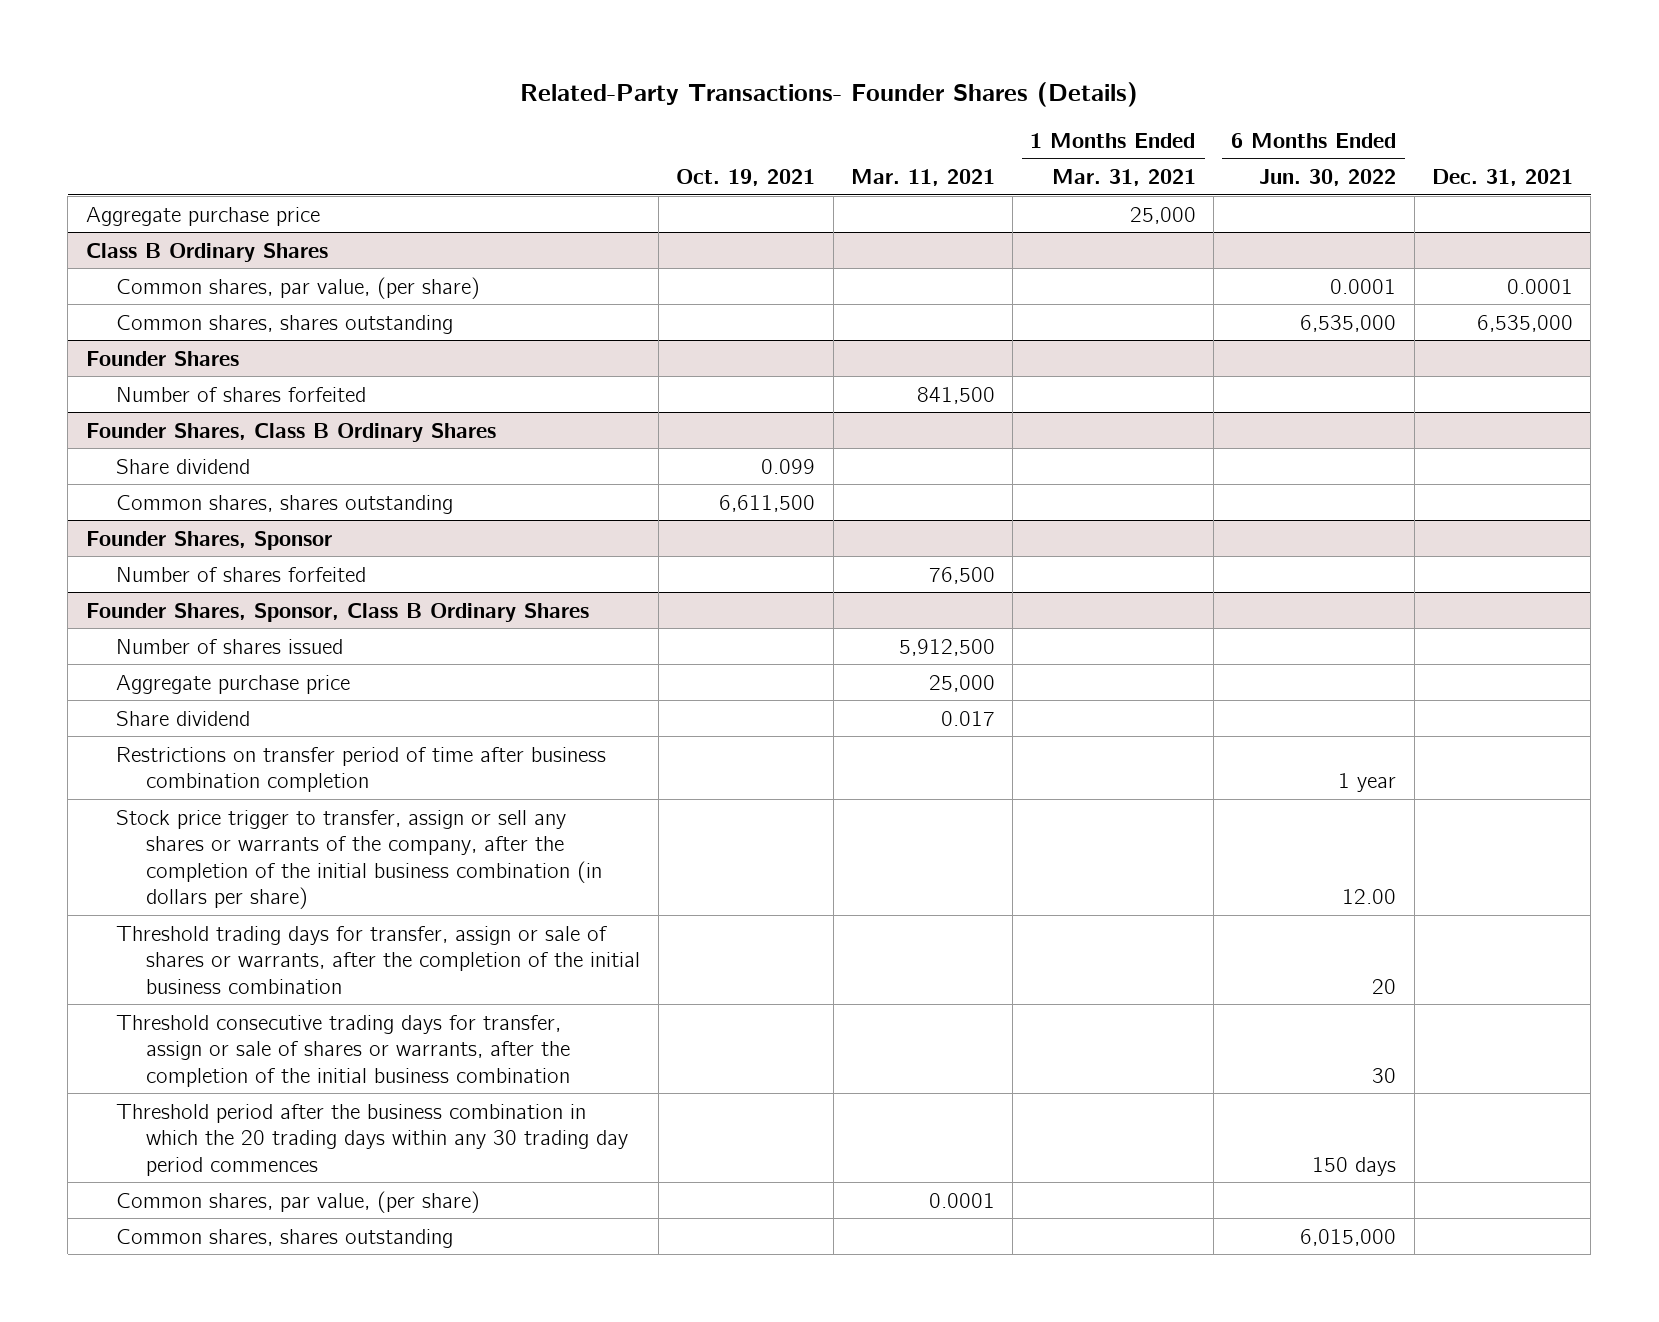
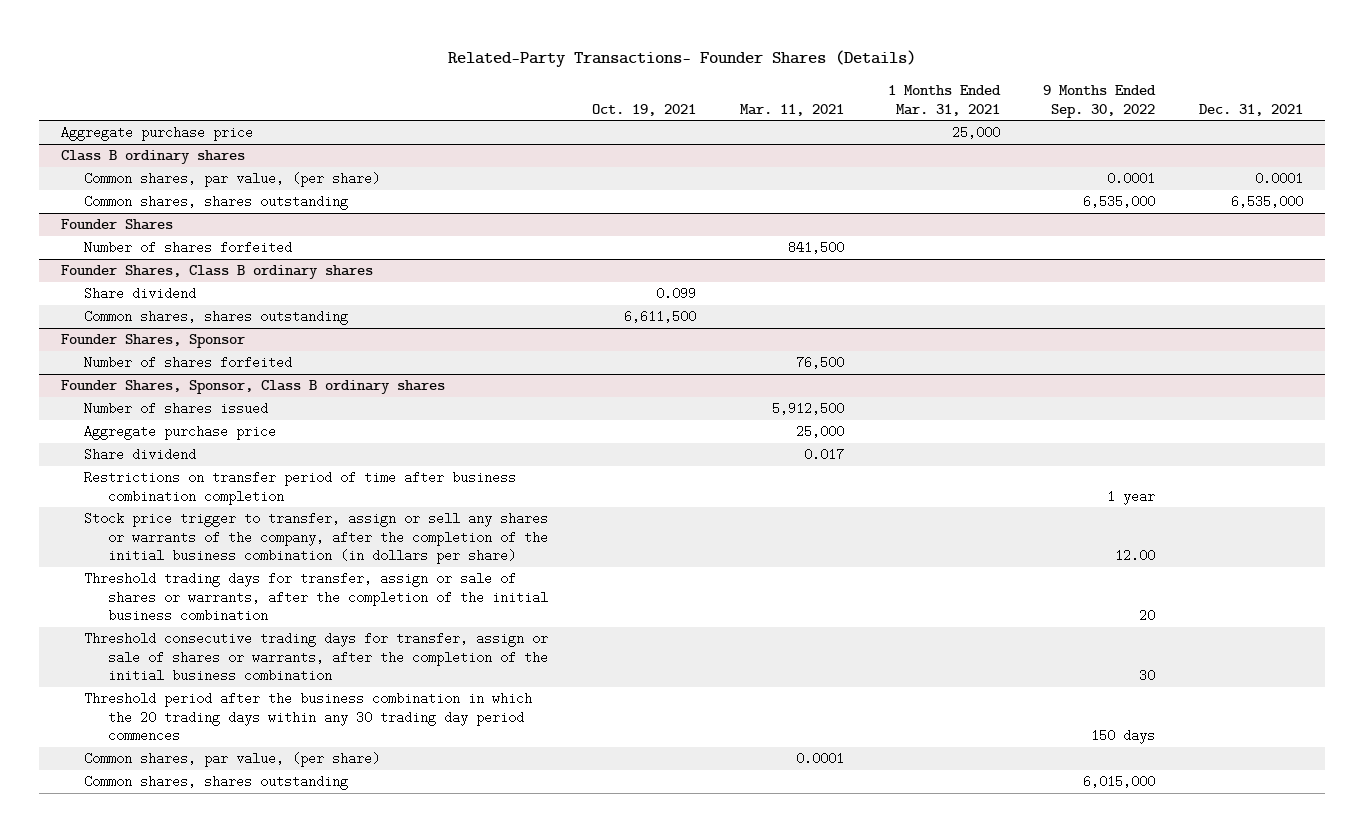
- | Oct. 19, 2021 | Mar. 11, 2021 | 1 Months Ended Mar. 31, 2021 | 6 Months Ended Jun. 30, 2022 | Dec. 31, 2021
+ | Oct. 19, 2021 | Mar. 11, 2021 | 1 Months Ended Mar. 31, 2021 | 9 Months Ended Sep. 30, 2022 | Dec. 31, 2021
- Class B Ordinary Shares
+ Class B ordinary shares
- Founder Shares, Class B Ordinary Shares
+ Founder Shares, Class B ordinary shares
- Founder Shares, Sponsor, Class B Ordinary Shares
+ Founder Shares, Sponsor, Class B ordinary shares

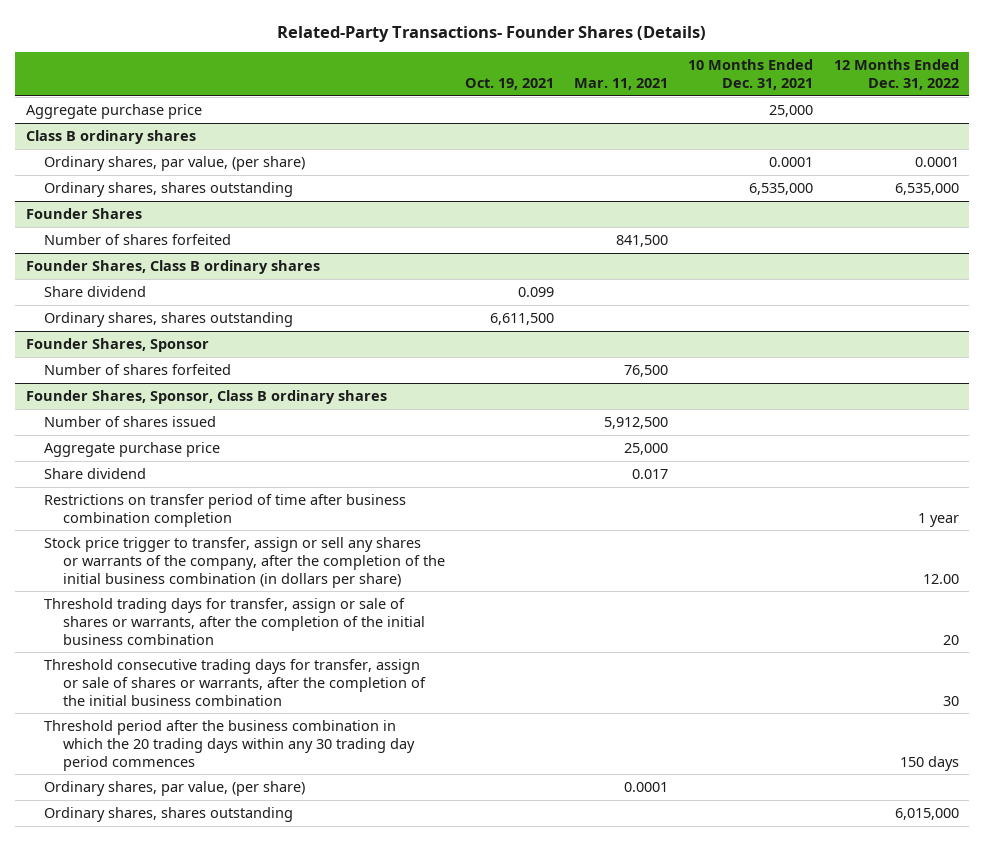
- | Oct. 19, 2021 | Mar. 11, 2021 | 1 Months Ended Mar. 31, 2021 | 9 Months Ended Sep. 30, 2022 | Dec. 31, 2021
+ | Oct. 19, 2021 | Mar. 11, 2021 | 10 Months Ended Dec. 31, 2021 | 12 Months Ended Dec. 31, 2022
@ Class B ordinary shares
- Common shares, par value, (per share) | | | | 0.0001 | 0.0001
- Common shares, shares outstanding | | | | 6,535,000 | 6,535,000
+ Ordinary shares, par value, (per share) | | | 0.0001 | 0.0001
+ Ordinary shares, shares outstanding | | | 6,535,000 | 6,535,000
@ Founder Shares, Class B ordinary shares
- Common shares, shares outstanding | 6,611,500 | | | |
+ Ordinary shares, shares outstanding | 6,611,500 | | |
@ Founder Shares, Sponsor, Class B ordinary shares
- Common shares, par value, (per share) | | 0.0001 | | |
- Common shares, shares outstanding | | | | 6,015,000 |
+ Ordinary shares, par value, (per share) | | 0.0001 | |
+ Ordinary shares, shares outstanding | | | | 6,015,000

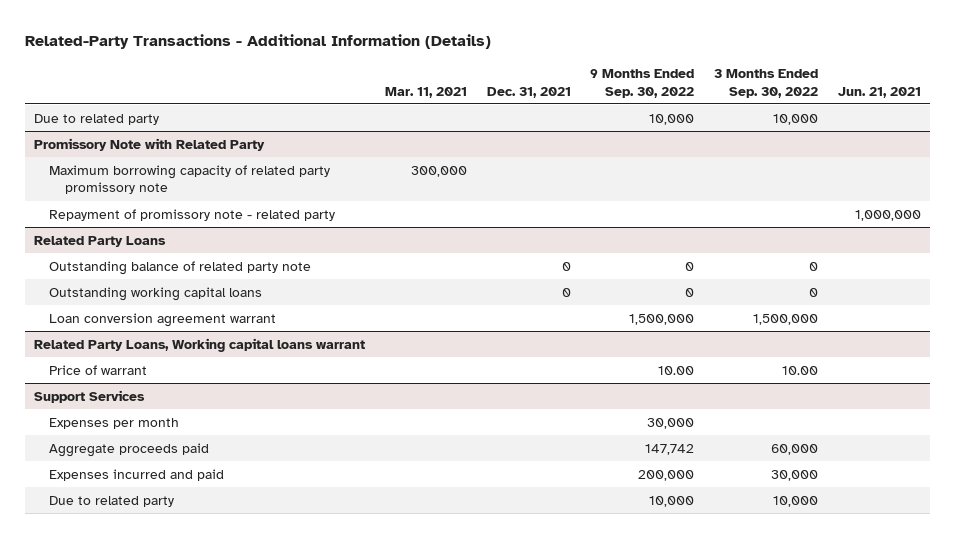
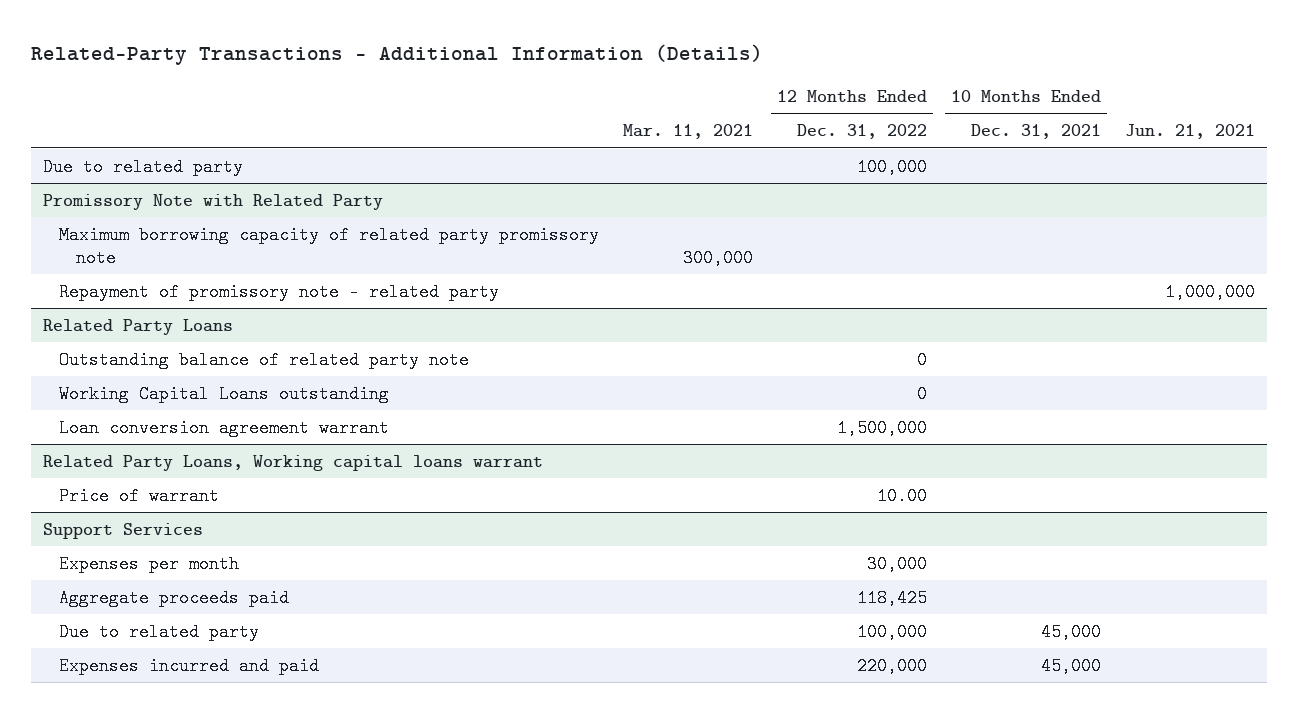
- | Mar. 11, 2021 | Dec. 31, 2021 | 9 Months Ended Sep. 30, 2022 | 3 Months Ended Sep. 30, 2022 | Jun. 21, 2021
+ | Mar. 11, 2021 | 12 Months Ended Dec. 31, 2022 | 10 Months Ended Dec. 31, 2021 | Jun. 21, 2021
@ Related Party Loans
- Outstanding working capital loans | | 0 | 0 | 0 |
+ Working Capital Loans outstanding | | 0 | |
@ Support Services
moved down: Expenses incurred and paid | | 220,000 | 45,000 |

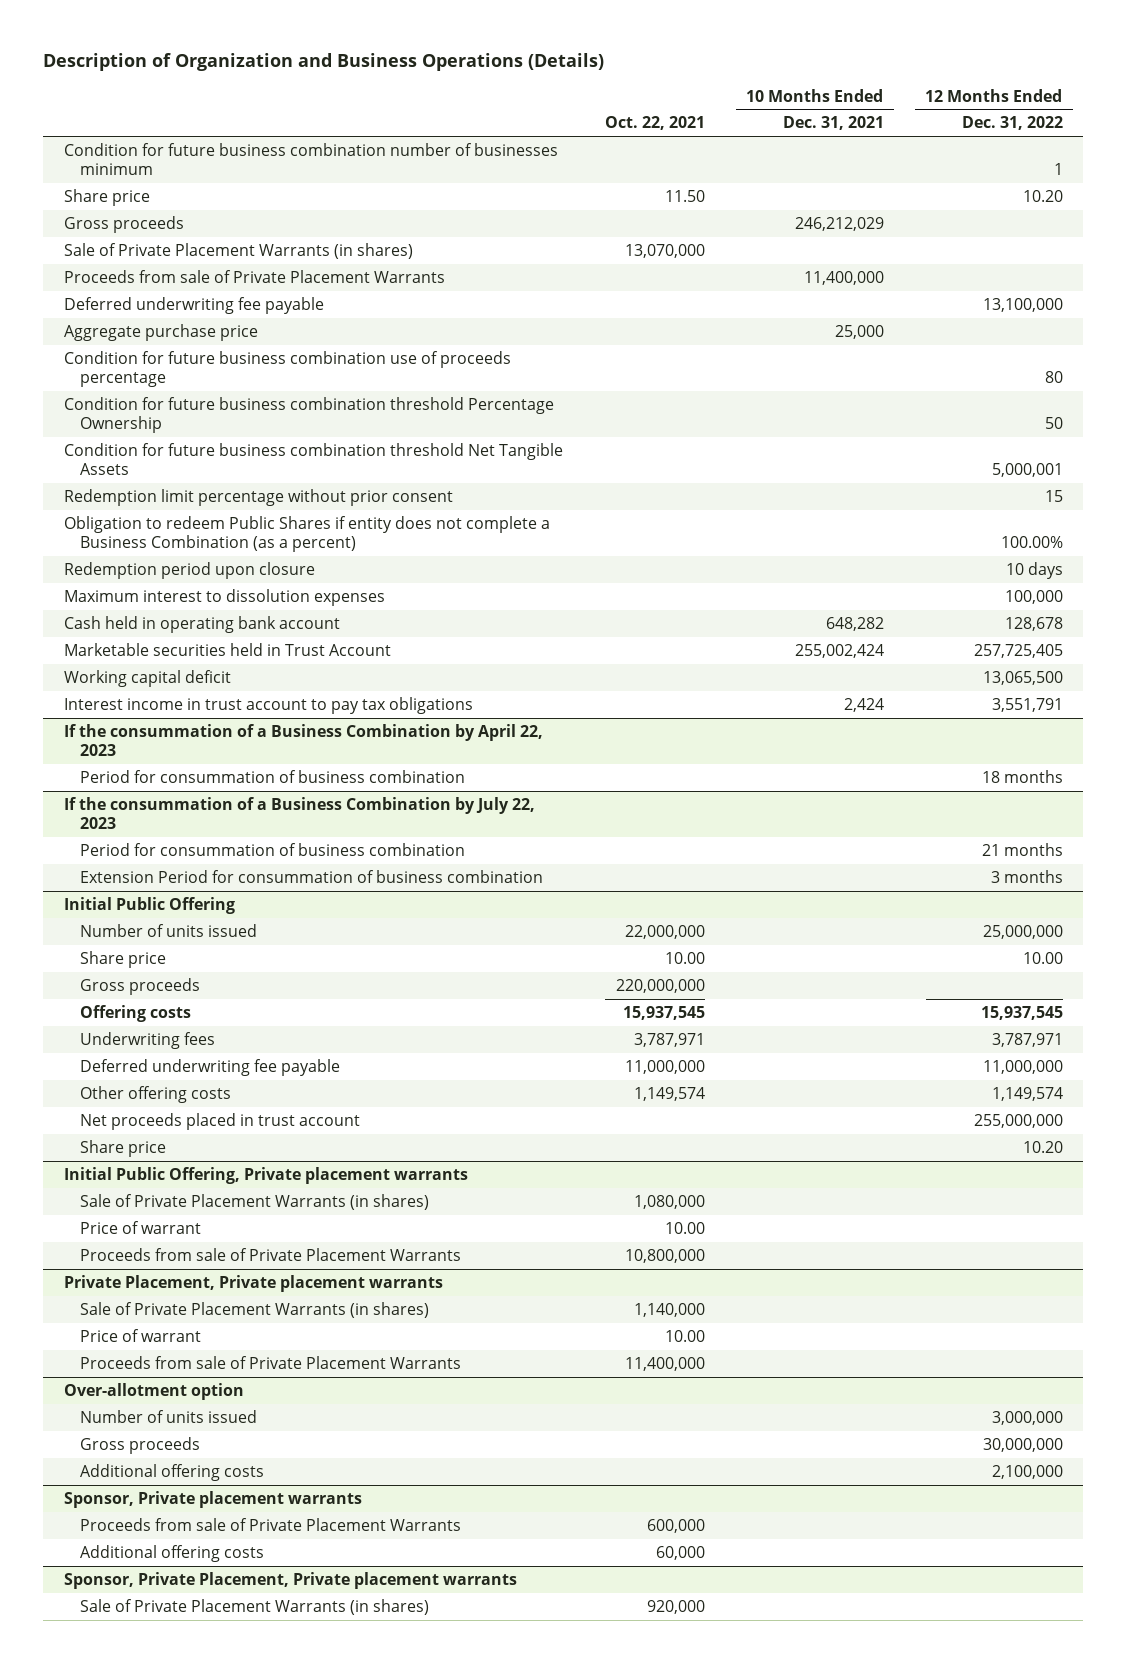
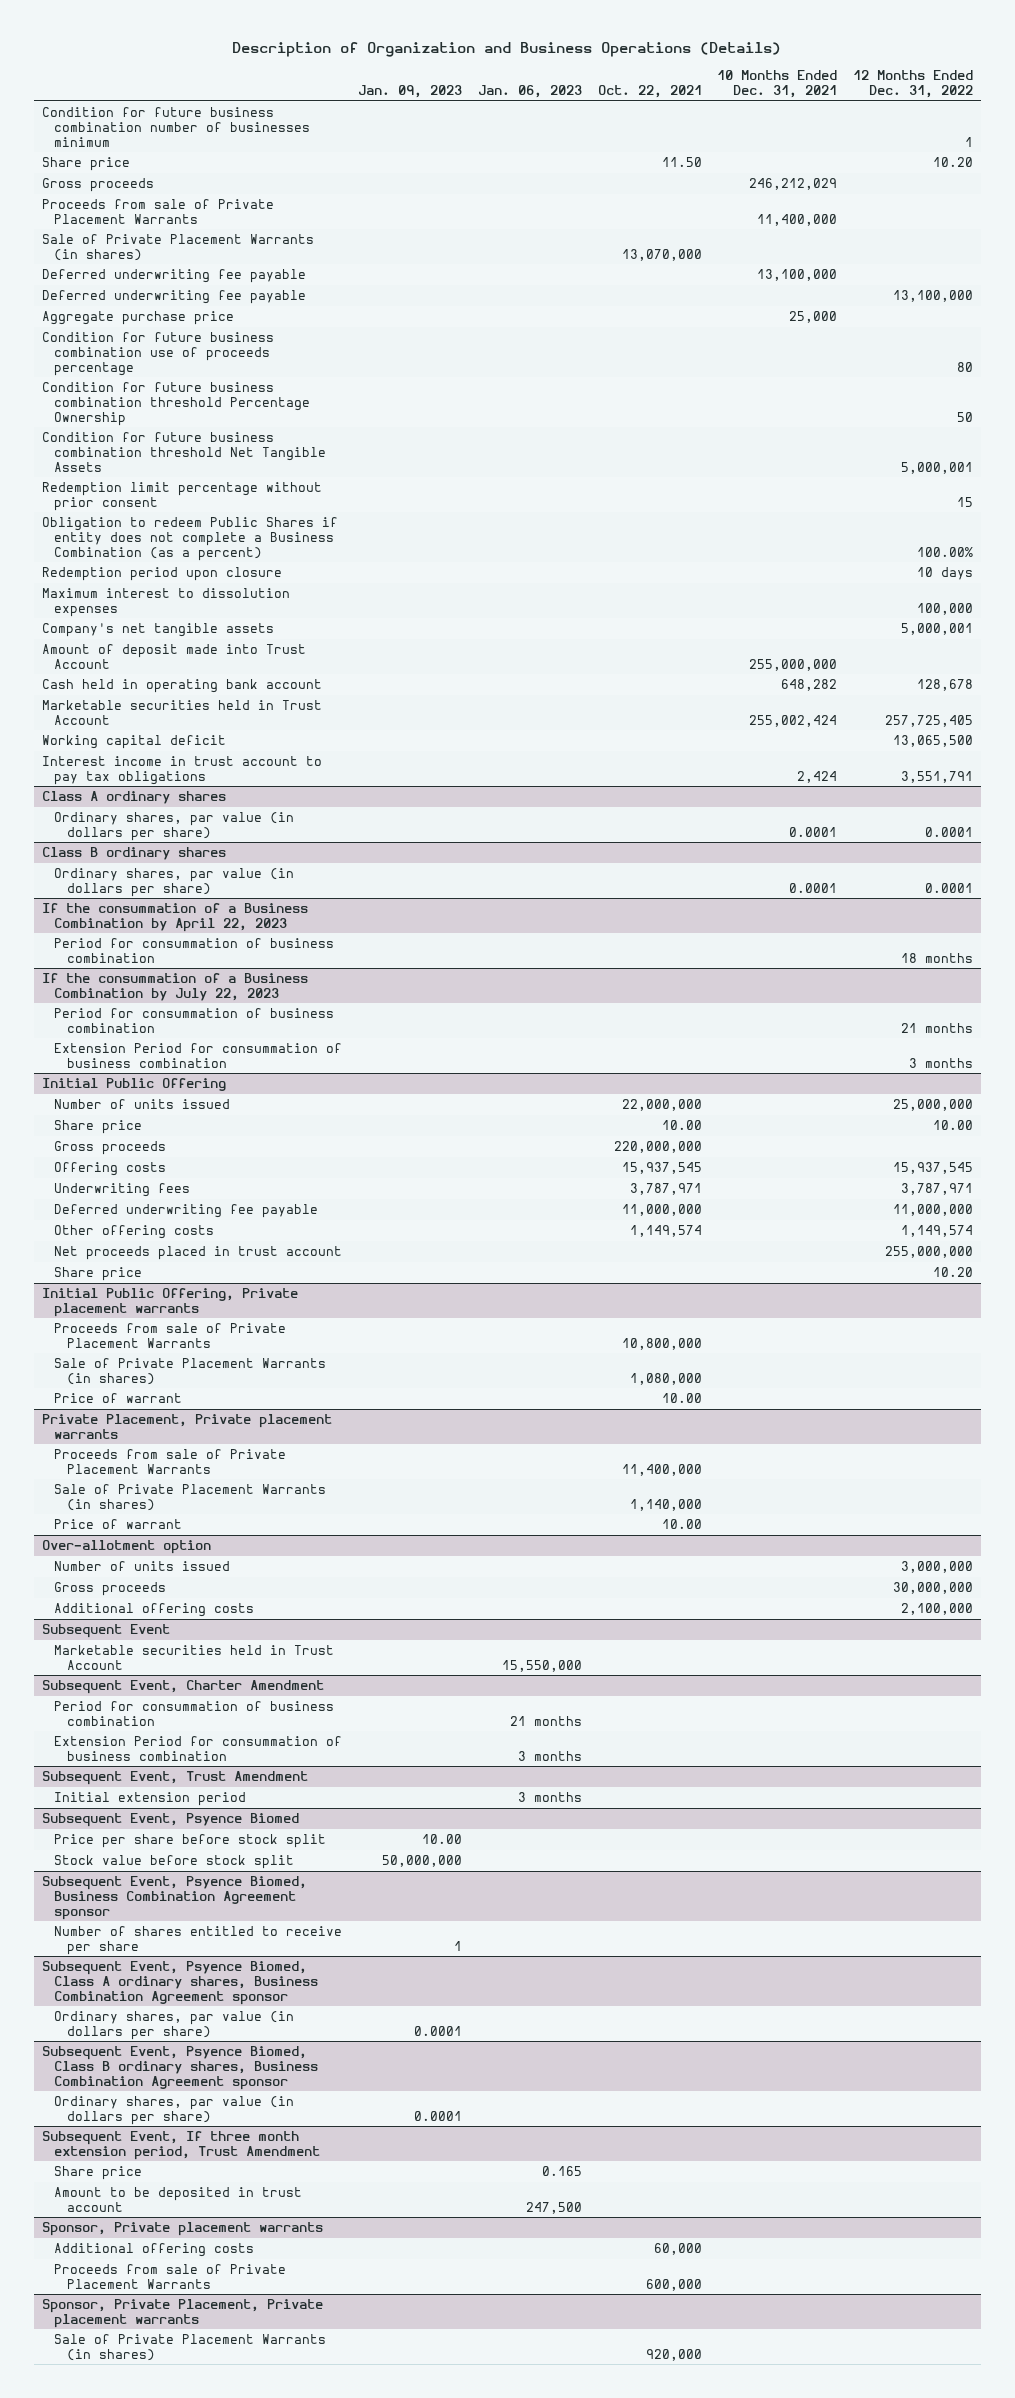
- | Oct. 22, 2021 | 10 Months Ended Dec. 31, 2021 | 12 Months Ended Dec. 31, 2022
+ | Jan. 09, 2023 | Jan. 06, 2023 | Oct. 22, 2021 | 10 Months Ended Dec. 31, 2021 | 12 Months Ended Dec. 31, 2022
moved down: Sale of Private Placement Warrants (in shares) | | | 13,070,000 | |
+ Deferred underwriting fee payable | | | | 13,100,000 |
+ Company's net tangible assets | | | | | 5,000,001
+ Amount of deposit made into Trust Account | | | | 255,000,000 |
+ Class A ordinary shares
+ Ordinary shares, par value (in dollars per share) | | | | 0.0001 | 0.0001
+ Class B ordinary shares
+ Ordinary shares, par value (in dollars per share) | | | | 0.0001 | 0.0001
@ Initial Public Offering, Private placement warrants
moved up: Proceeds from sale of Private Placement Warrants | | | 10,800,000 | |
@ Private Placement, Private placement warrants
moved up: Proceeds from sale of Private Placement Warrants | | | 11,400,000 | |
+ Subsequent Event
+ Marketable securities held in Trust Account | | 15,550,000 | | |
+ Subsequent Event, Charter Amendment
+ Period for consummation of business combination | | 21 months | | |
+ Extension Period for consummation of business combination | | 3 months | | |
+ Subsequent Event, Trust Amendment
+ Initial extension period | | 3 months | | |
+ Subsequent Event, Psyence Biomed
+ Price per share before stock split | 10.00 | | | |
+ Stock value before stock split | 50,000,000 | | | |
+ Subsequent Event, Psyence Biomed, Business Combination Agreement sponsor
+ Number of shares entitled to receive per share | 1 | | | |
+ Subsequent Event, Psyence Biomed, Class A ordinary shares, Business Combination Agreement sponsor
+ Ordinary shares, par value (in dollars per share) | 0.0001 | | | |
+ Subsequent Event, Psyence Biomed, Class B ordinary shares, Business Combination Agreement sponsor
+ Ordinary shares, par value (in dollars per share) | 0.0001 | | | |
+ Subsequent Event, If three month extension period, Trust Amendment
+ Share price | | 0.165 | | |
+ Amount to be deposited in trust account | | 247,500 | | |
@ Sponsor, Private placement warrants
moved down: Proceeds from sale of Private Placement Warrants | | | 600,000 | |

